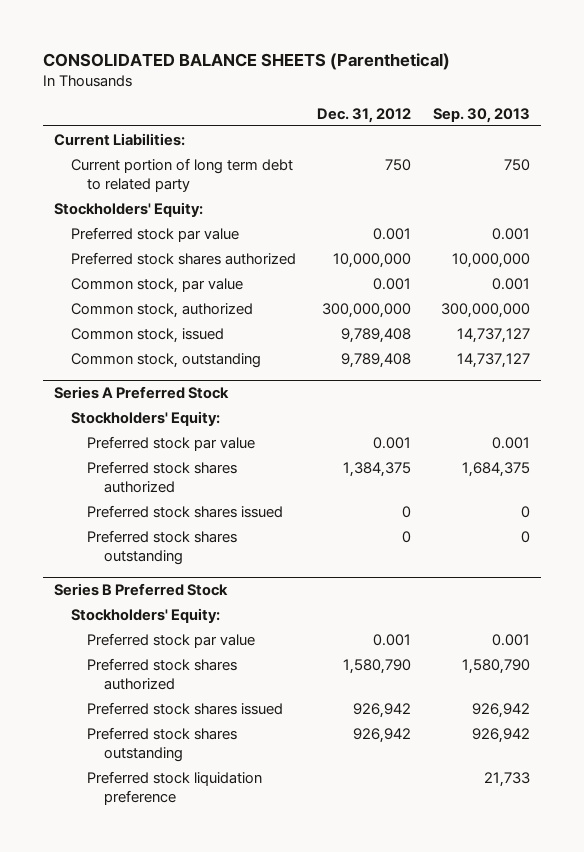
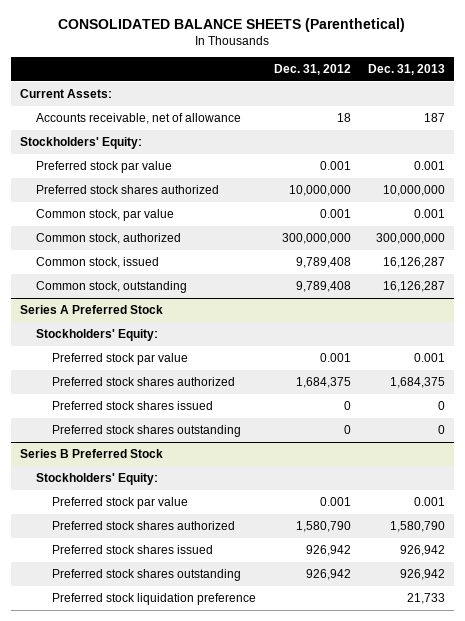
- | Dec. 31, 2012 | Sep. 30, 2013
+ | Dec. 31, 2012 | Dec. 31, 2013
- Current Liabilities:
- Current portion of long term debt to related party | 750 | 750
+ Current Assets:
+ Accounts receivable, net of allowance | 18 | 187
@ Series A Preferred Stock
- Preferred stock shares authorized | 1,384,375 | 1,684,375
+ Preferred stock shares authorized | 1,684,375 | 1,684,375

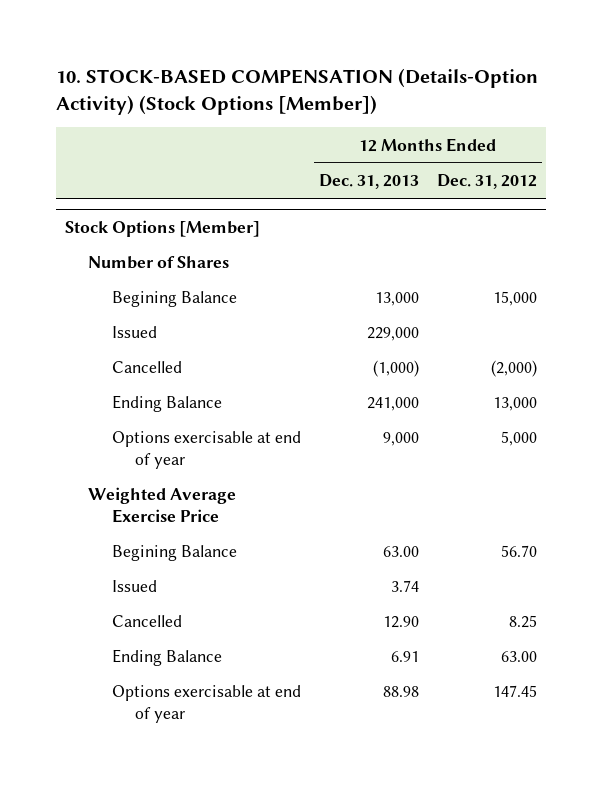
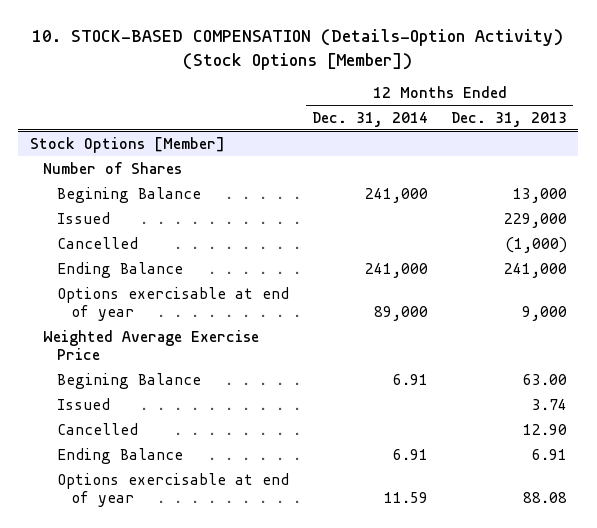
- | 12 Months Ended Dec. 31, 2013 | 12 Months Ended Dec. 31, 2012
+ | 12 Months Ended Dec. 31, 2014 | 12 Months Ended Dec. 31, 2013
@ Stock Options [Member]
- Options exercisable at end of year | 88.98 | 147.45
+ Options exercisable at end of year | 11.59 | 88.08

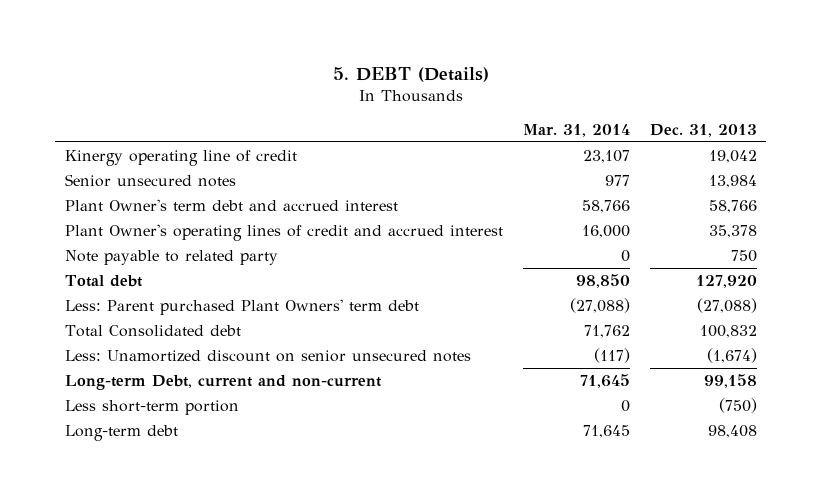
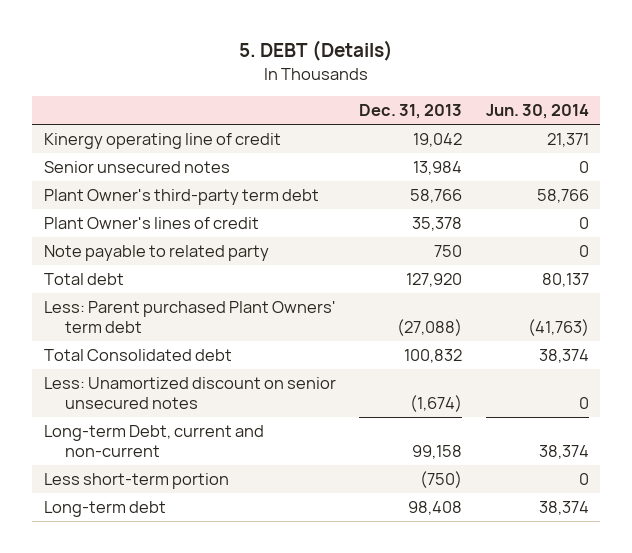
- | Mar. 31, 2014 | Dec. 31, 2013
+ | Dec. 31, 2013 | Jun. 30, 2014
- Plant Owner's term debt and accrued interest | 58,766 | 58,766
- Plant Owner's operating lines of credit and accrued interest | 16,000 | 35,378
+ Plant Owner's third-party term debt | 58,766 | 58,766
+ Plant Owner's lines of credit | 35,378 | 0

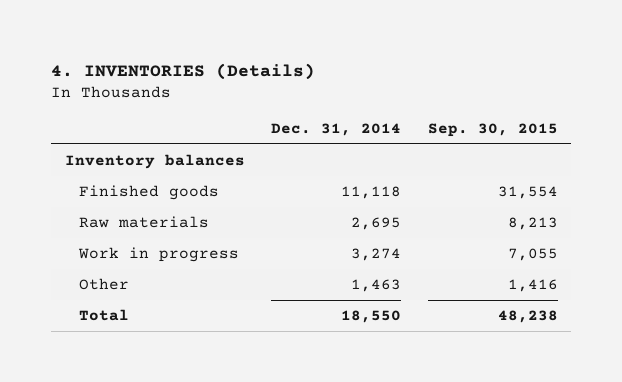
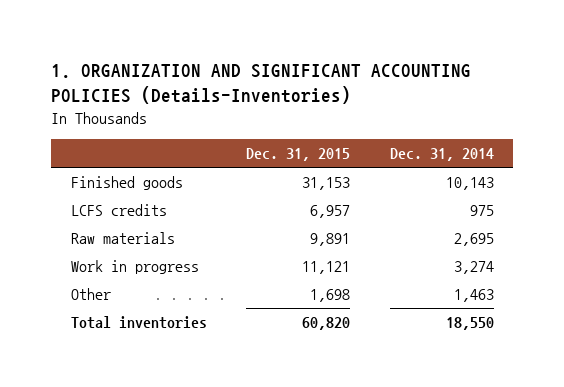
- 4. INVENTORIES (Details)
+ 1. ORGANIZATION AND SIGNIFICANT ACCOUNTING POLICIES (Details-Inventories)
- | Dec. 31, 2014 | Sep. 30, 2015
+ | Dec. 31, 2015 | Dec. 31, 2014
- Inventory balances
- Finished goods | 11,118 | 31,554
+ Finished goods | 31,153 | 10,143
+ LCFS credits | 6,957 | 975
- Total | 18,550 | 48,238
+ Total inventories | 60,820 | 18,550

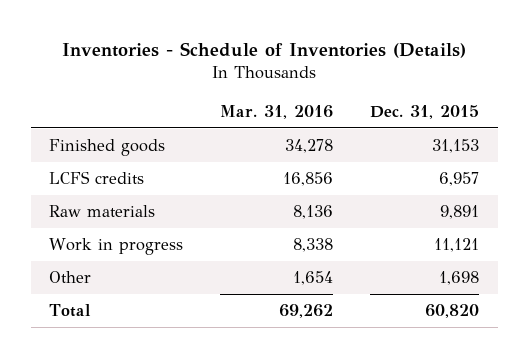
- 1. ORGANIZATION AND SIGNIFICANT ACCOUNTING POLICIES (Details-Inventories)
+ Inventories - Schedule of Inventories (Details)
- | Dec. 31, 2015 | Dec. 31, 2014
+ | Mar. 31, 2016 | Dec. 31, 2015
- Total inventories | 60,820 | 18,550
+ Total | 69,262 | 60,820

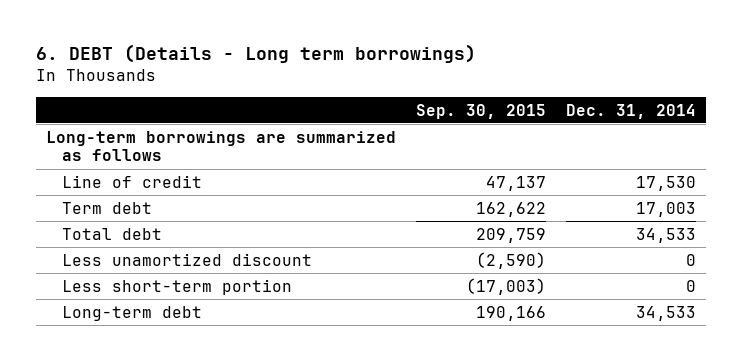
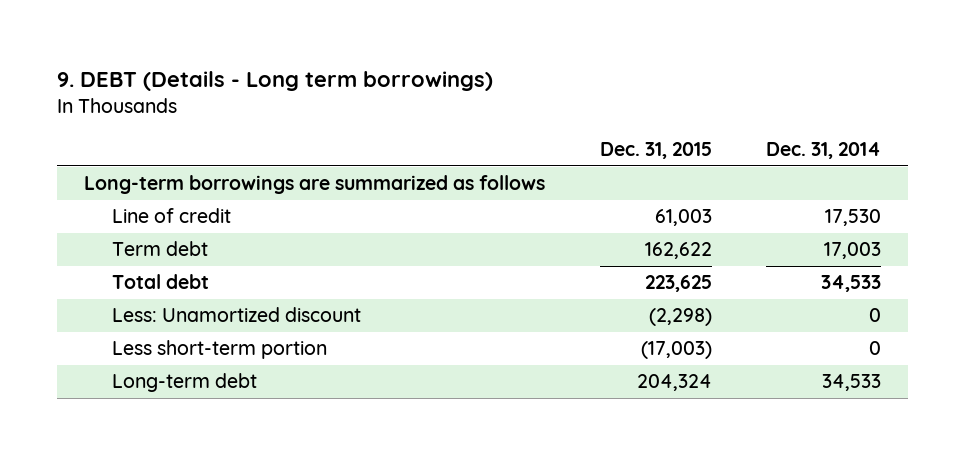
- 6. DEBT (Details - Long term borrowings)
+ 9. DEBT (Details - Long term borrowings)
- | Sep. 30, 2015 | Dec. 31, 2014
+ | Dec. 31, 2015 | Dec. 31, 2014
- Less unamortized discount | (2,590) | 0
+ Less: Unamortized discount | (2,298) | 0

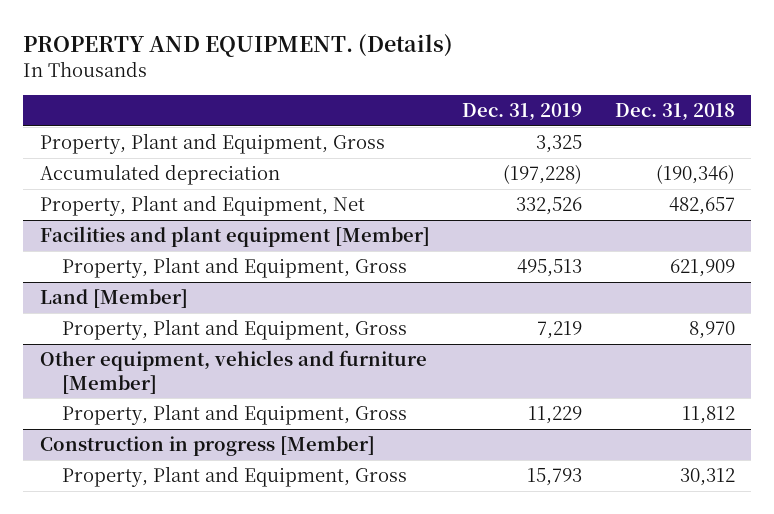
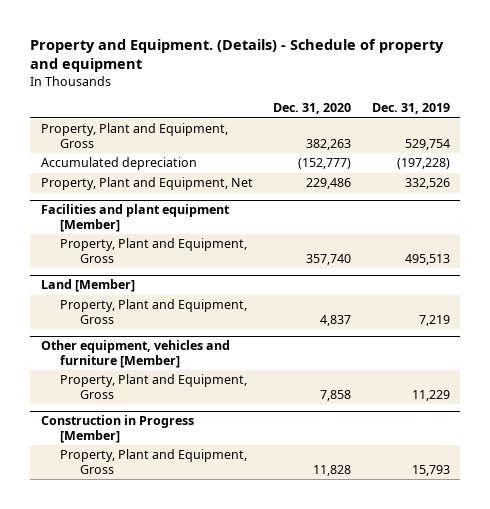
- PROPERTY AND EQUIPMENT. (Details)
+ Property and Equipment. (Details) - Schedule of property and equipment
- | Dec. 31, 2019 | Dec. 31, 2018
+ | Dec. 31, 2020 | Dec. 31, 2019
- Property, Plant and Equipment, Gross | 3,325 |
+ Property, Plant and Equipment, Gross | 382,263 | 529,754
- Construction in progress [Member]
+ Construction in Progress [Member]

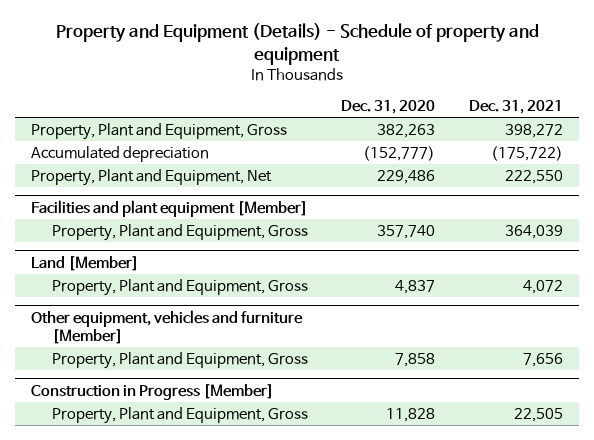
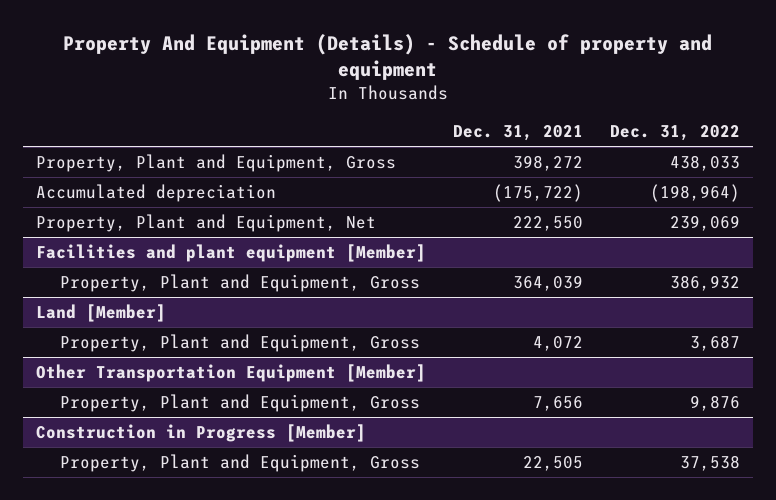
- Property and Equipment (Details) - Schedule of property and equipment
+ Property And Equipment (Details) - Schedule of property and equipment
- | Dec. 31, 2020 | Dec. 31, 2021
+ | Dec. 31, 2021 | Dec. 31, 2022
- Other equipment, vehicles and furniture [Member]
+ Other Transportation Equipment [Member]

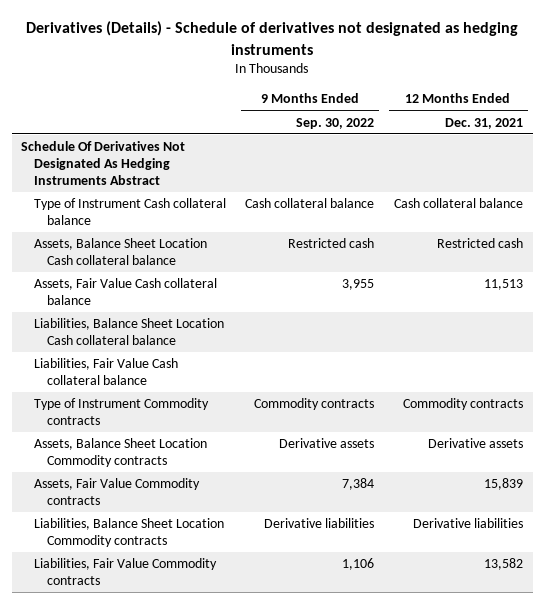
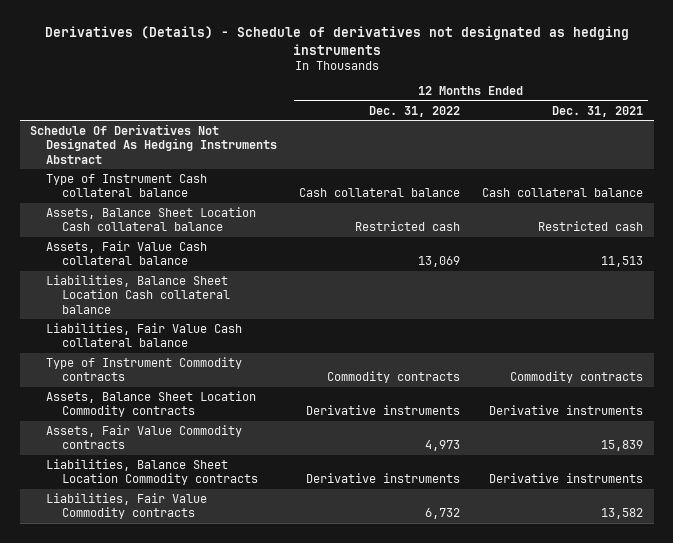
- | 9 Months Ended Sep. 30, 2022 | 12 Months Ended Dec. 31, 2021
+ | 12 Months Ended Dec. 31, 2022 | 12 Months Ended Dec. 31, 2021
- Assets, Balance Sheet Location Commodity contracts | Derivative assets | Derivative assets
+ Assets, Balance Sheet Location Commodity contracts | Derivative instruments | Derivative instruments
- Liabilities, Balance Sheet Location Commodity contracts | Derivative liabilities | Derivative liabilities
+ Liabilities, Balance Sheet Location Commodity contracts | Derivative instruments | Derivative instruments

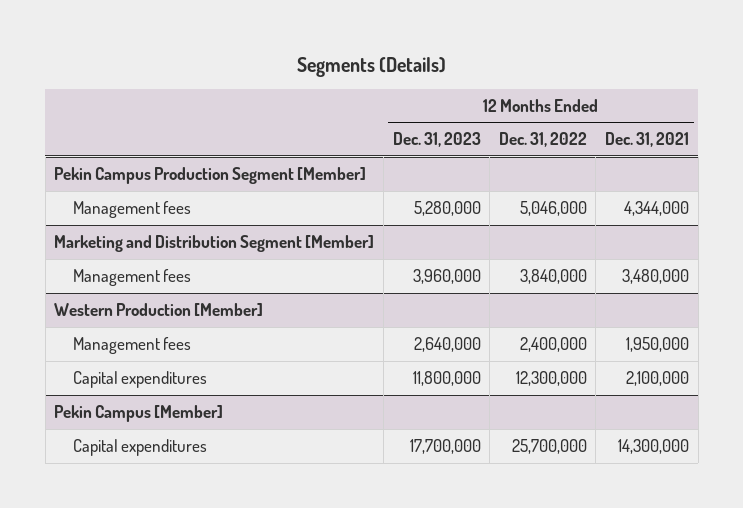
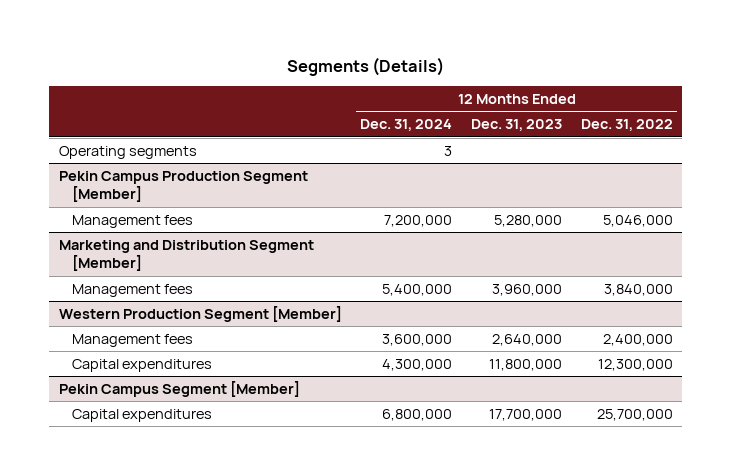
- | 12 Months Ended Dec. 31, 2023 | 12 Months Ended Dec. 31, 2022 | 12 Months Ended Dec. 31, 2021
+ | 12 Months Ended Dec. 31, 2024 | 12 Months Ended Dec. 31, 2023 | 12 Months Ended Dec. 31, 2022
+ Operating segments | 3 | |
- Western Production [Member]
+ Western Production Segment [Member]
- Pekin Campus [Member]
+ Pekin Campus Segment [Member]

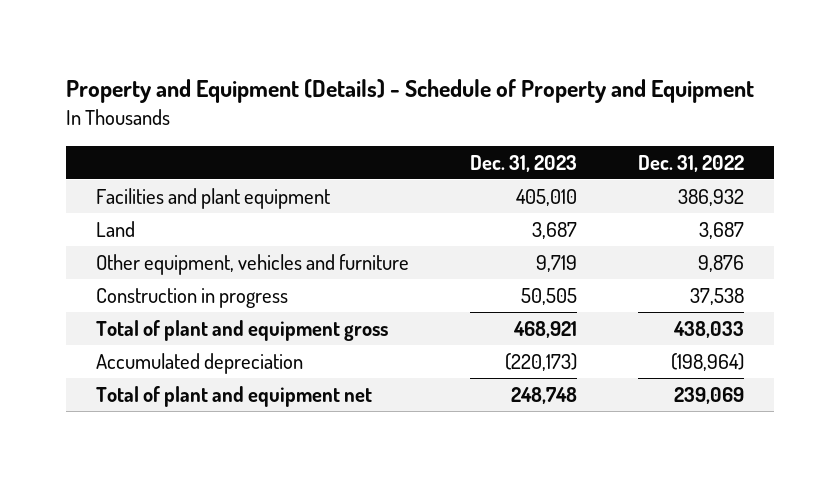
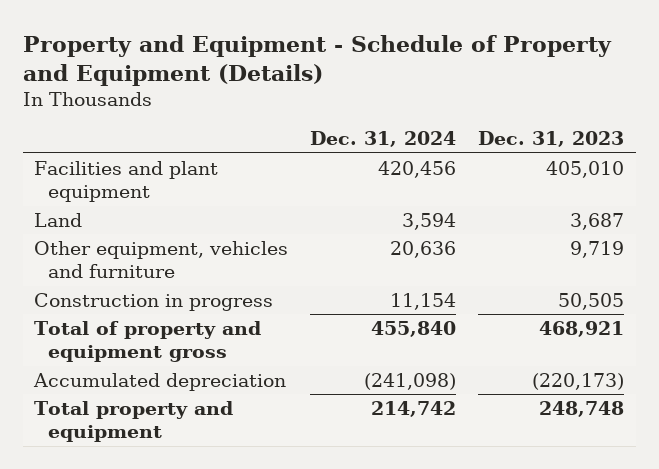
- Property and Equipment (Details) - Schedule of Property and Equipment
+ Property and Equipment - Schedule of Property and Equipment (Details)
- | Dec. 31, 2023 | Dec. 31, 2022
+ | Dec. 31, 2024 | Dec. 31, 2023
- Total of plant and equipment gross | 468,921 | 438,033
+ Total of property and equipment gross | 455,840 | 468,921
- Total of plant and equipment net | 248,748 | 239,069
+ Total property and equipment | 214,742 | 248,748

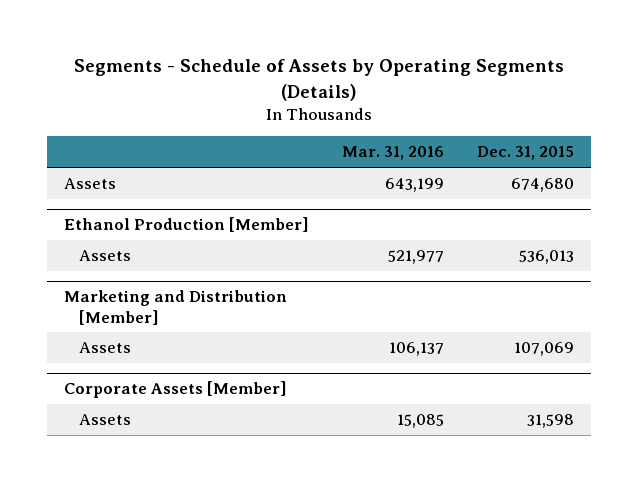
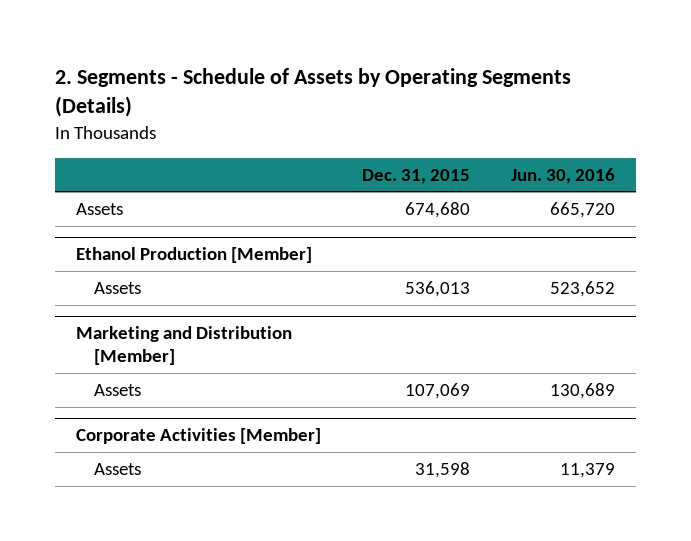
- Segments - Schedule of Assets by Operating Segments (Details)
+ 2. Segments - Schedule of Assets by Operating Segments (Details)
- | Mar. 31, 2016 | Dec. 31, 2015
+ | Dec. 31, 2015 | Jun. 30, 2016
- Corporate Assets [Member]
+ Corporate Activities [Member]

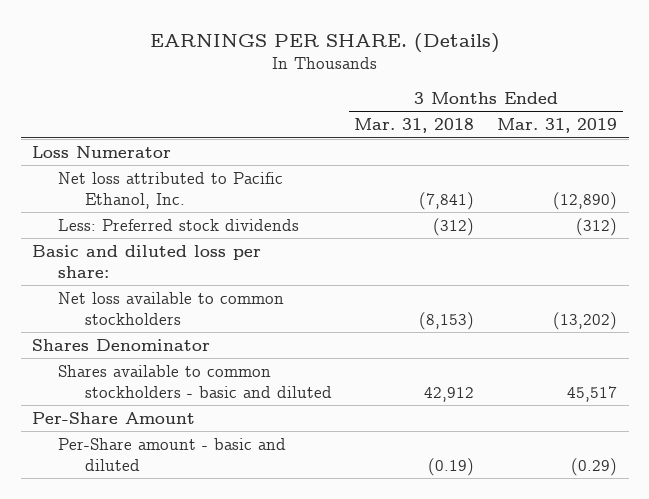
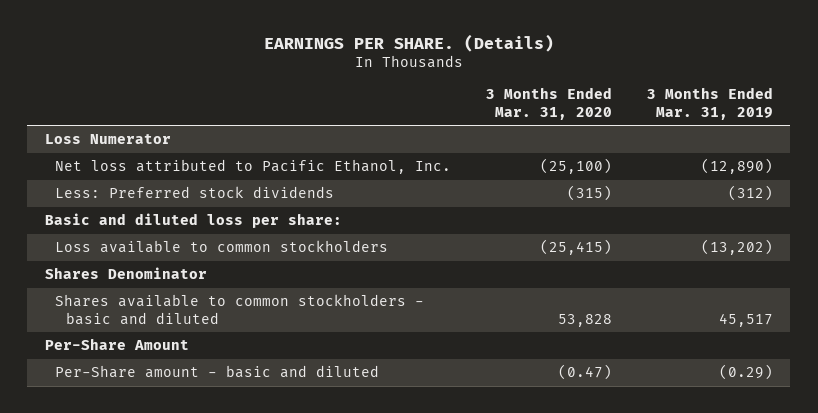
- | 3 Months Ended Mar. 31, 2018 | 3 Months Ended Mar. 31, 2019
+ | 3 Months Ended Mar. 31, 2020 | 3 Months Ended Mar. 31, 2019
- Net loss available to common stockholders | (8,153) | (13,202)
+ Loss available to common stockholders | (25,415) | (13,202)

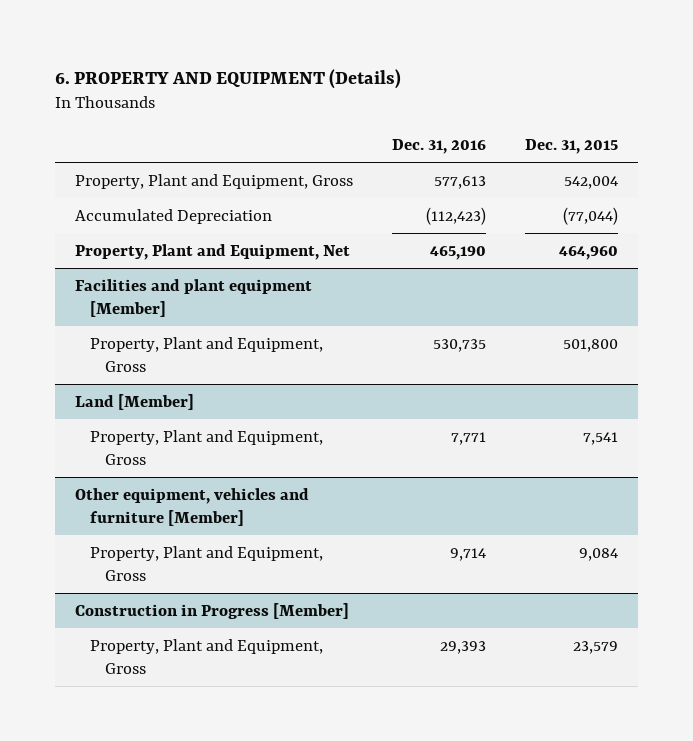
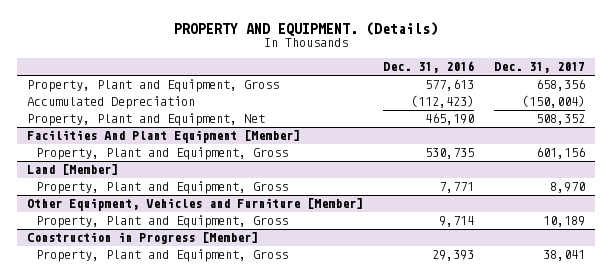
- 6. PROPERTY AND EQUIPMENT (Details)
+ PROPERTY AND EQUIPMENT. (Details)
- | Dec. 31, 2016 | Dec. 31, 2015
+ | Dec. 31, 2016 | Dec. 31, 2017
- Facilities and plant equipment [Member]
+ Facilities And Plant Equipment [Member]
- Other equipment, vehicles and furniture [Member]
+ Other Equipment, Vehicles and Furniture [Member]

